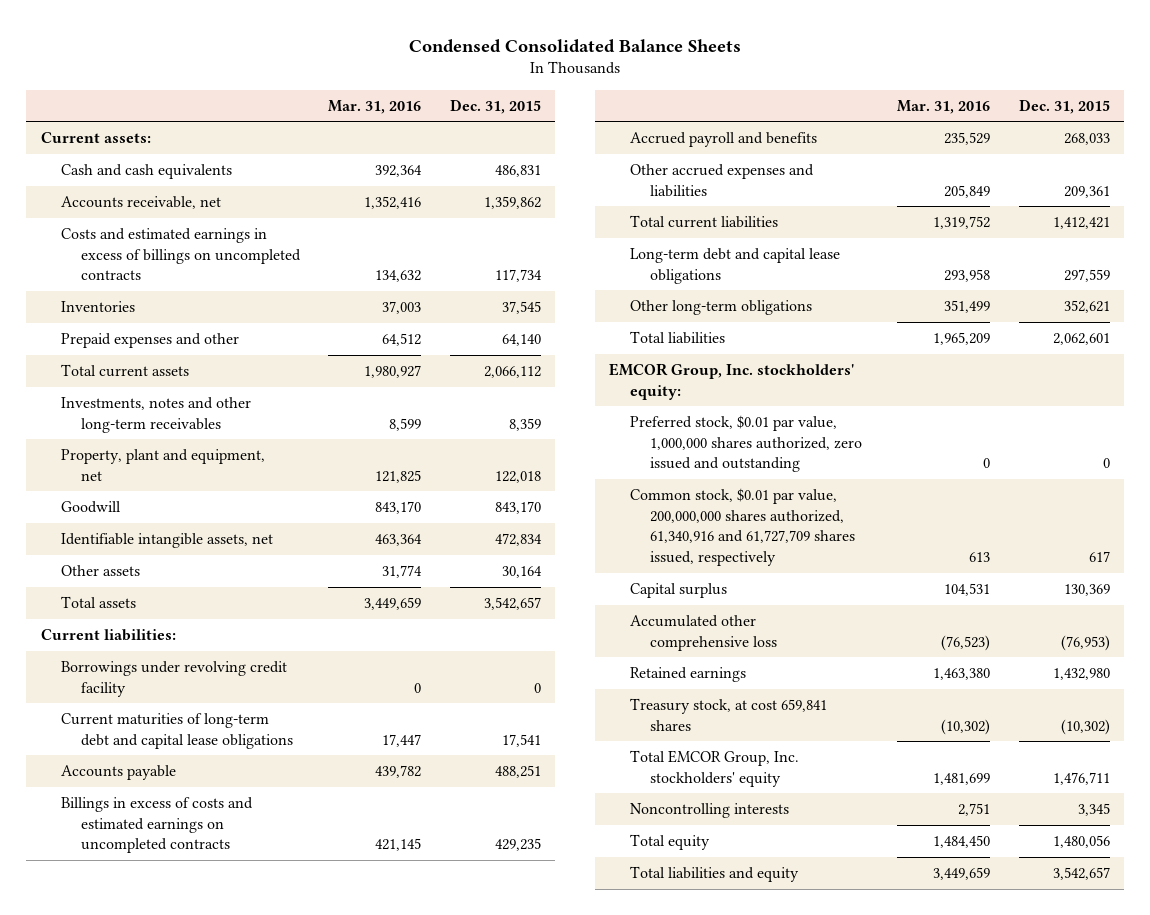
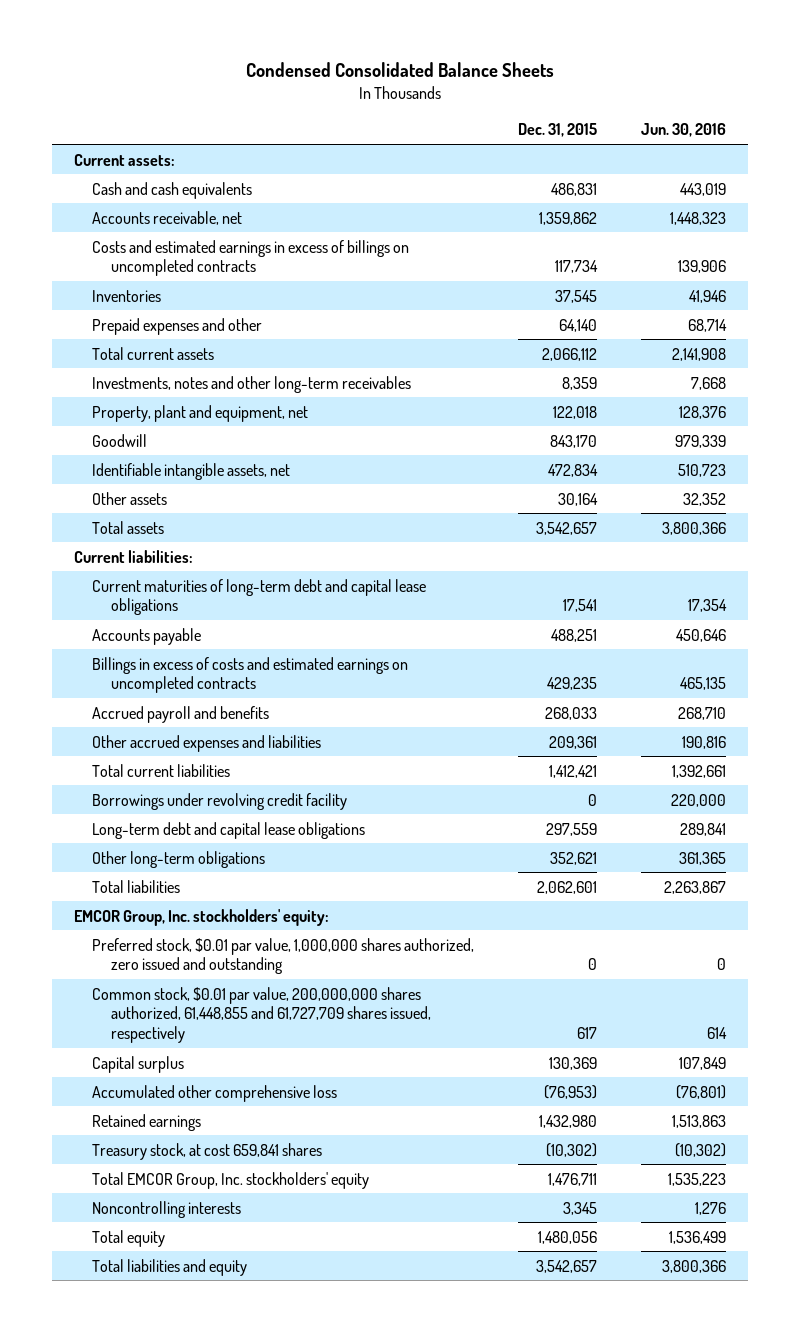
- | Mar. 31, 2016 | Dec. 31, 2015
+ | Dec. 31, 2015 | Jun. 30, 2016
moved down: Borrowings under revolving credit facility | 0 | 220,000
- Common stock, $0.01 par value, 200,000,000 shares authorized, 61,340,916 and 61,727,709 shares issued, respectively | 613 | 617
+ Common stock, $0.01 par value, 200,000,000 shares authorized, 61,448,855 and 61,727,709 shares issued, respectively | 617 | 614

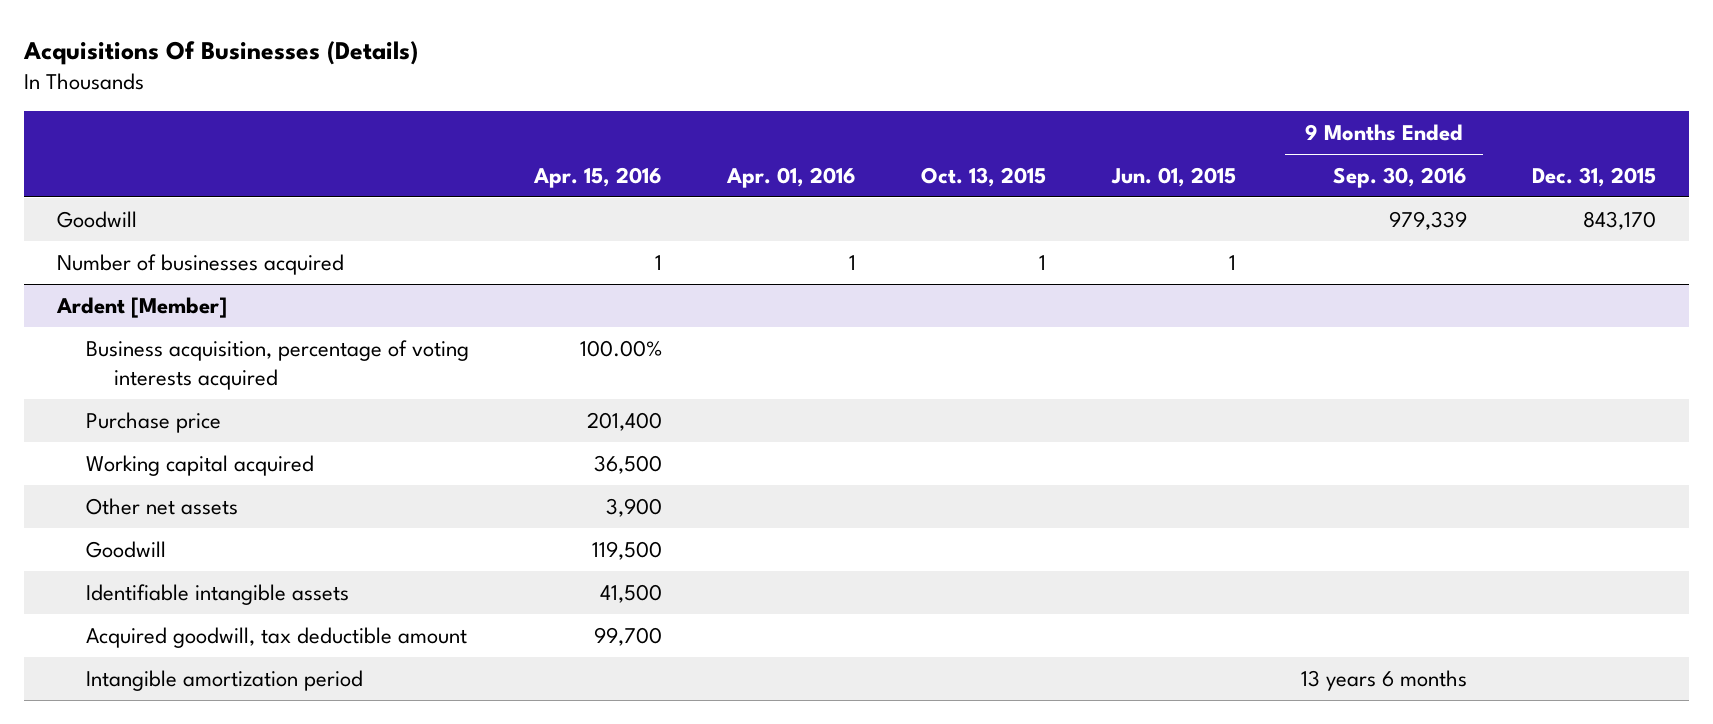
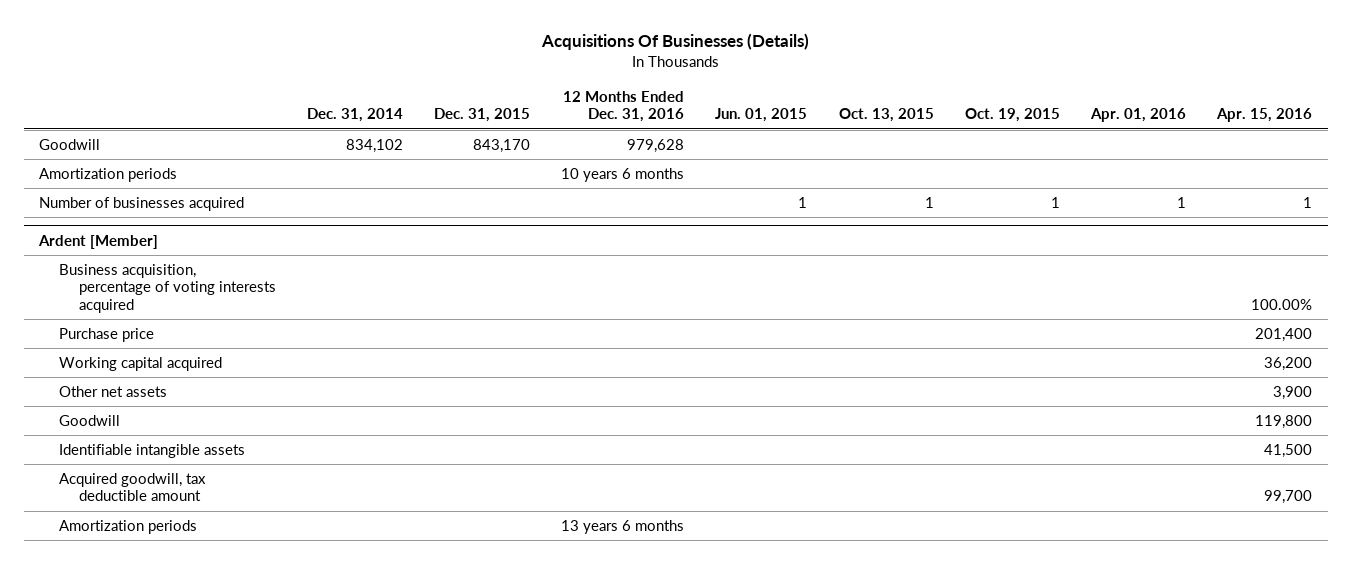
- | Apr. 15, 2016 | Apr. 01, 2016 | Oct. 13, 2015 | Jun. 01, 2015 | 9 Months Ended Sep. 30, 2016 | Dec. 31, 2015
+ | Dec. 31, 2014 | Dec. 31, 2015 | 12 Months Ended Dec. 31, 2016 | Jun. 01, 2015 | Oct. 13, 2015 | Oct. 19, 2015 | Apr. 01, 2016 | Apr. 15, 2016
+ Amortization periods | | | 10 years 6 months | | | | |
@ Ardent [Member]
- Working capital acquired | 36,500 | | | | |
+ Working capital acquired | | | | | | | | 36,200
- Goodwill | 119,500 | | | | |
+ Goodwill | | | | | | | | 119,800
- Intangible amortization period | | | | | 13 years 6 months |
+ Amortization periods | | | 13 years 6 months | | | | |

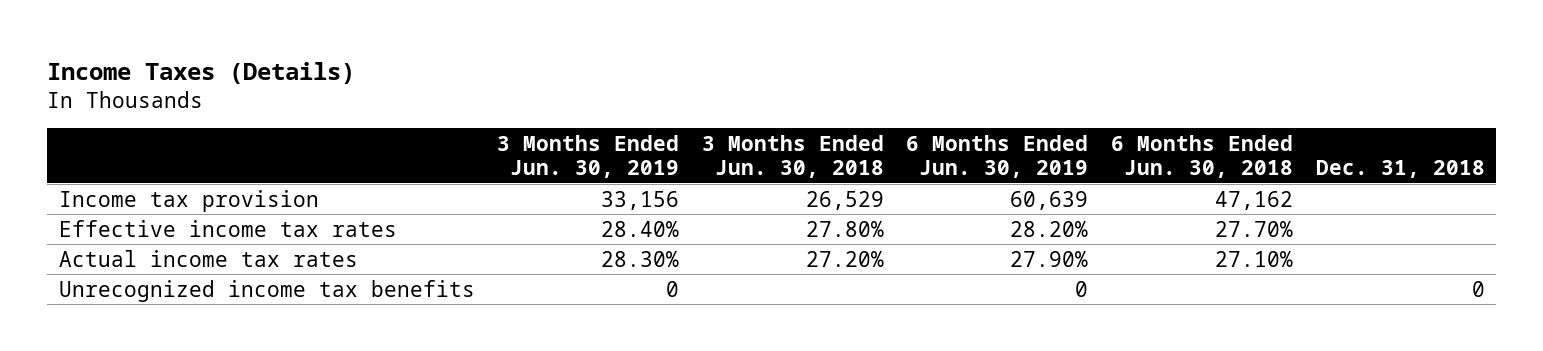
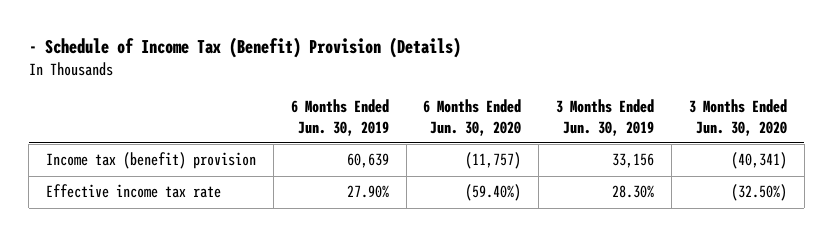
- Income Taxes (Details)
+ - Schedule of Income Tax (Benefit) Provision (Details)
- | 3 Months Ended Jun. 30, 2019 | 3 Months Ended Jun. 30, 2018 | 6 Months Ended Jun. 30, 2019 | 6 Months Ended Jun. 30, 2018 | Dec. 31, 2018
+ | 6 Months Ended Jun. 30, 2019 | 6 Months Ended Jun. 30, 2020 | 3 Months Ended Jun. 30, 2019 | 3 Months Ended Jun. 30, 2020
- Income tax provision | 33,156 | 26,529 | 60,639 | 47,162 |
- Effective income tax rates | 28.40% | 27.80% | 28.20% | 27.70% |
- Actual income tax rates | 28.30% | 27.20% | 27.90% | 27.10% |
- Unrecognized income tax benefits | 0 | | 0 | | 0
+ Income tax (benefit) provision | 60,639 | (11,757) | 33,156 | (40,341)
+ Effective income tax rate | 27.90% | (59.40%) | 28.30% | (32.50%)

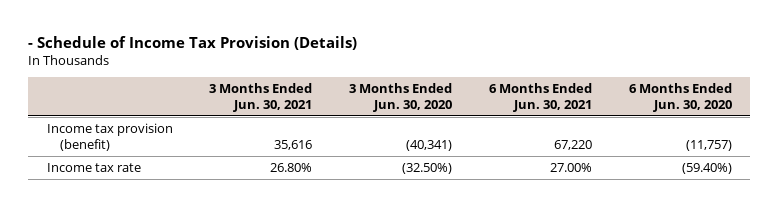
- - Schedule of Income Tax (Benefit) Provision (Details)
+ - Schedule of Income Tax Provision (Details)
- | 6 Months Ended Jun. 30, 2019 | 6 Months Ended Jun. 30, 2020 | 3 Months Ended Jun. 30, 2019 | 3 Months Ended Jun. 30, 2020
+ | 3 Months Ended Jun. 30, 2021 | 3 Months Ended Jun. 30, 2020 | 6 Months Ended Jun. 30, 2021 | 6 Months Ended Jun. 30, 2020
- Income tax (benefit) provision | 60,639 | (11,757) | 33,156 | (40,341)
- Effective income tax rate | 27.90% | (59.40%) | 28.30% | (32.50%)
+ Income tax provision (benefit) | 35,616 | (40,341) | 67,220 | (11,757)
+ Income tax rate | 26.80% | (32.50%) | 27.00% | (59.40%)

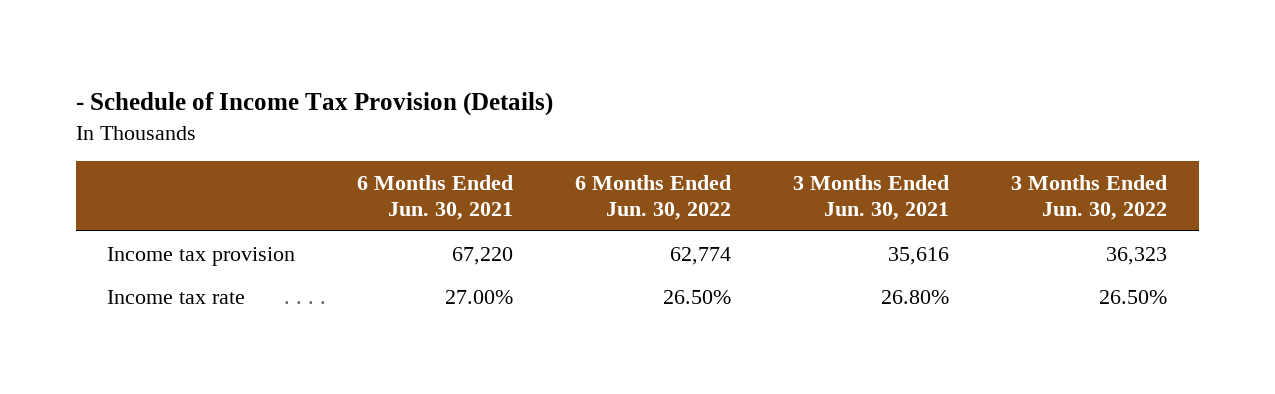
- | 3 Months Ended Jun. 30, 2021 | 3 Months Ended Jun. 30, 2020 | 6 Months Ended Jun. 30, 2021 | 6 Months Ended Jun. 30, 2020
+ | 6 Months Ended Jun. 30, 2021 | 6 Months Ended Jun. 30, 2022 | 3 Months Ended Jun. 30, 2021 | 3 Months Ended Jun. 30, 2022
- Income tax provision (benefit) | 35,616 | (40,341) | 67,220 | (11,757)
+ Income tax provision | 67,220 | 62,774 | 35,616 | 36,323

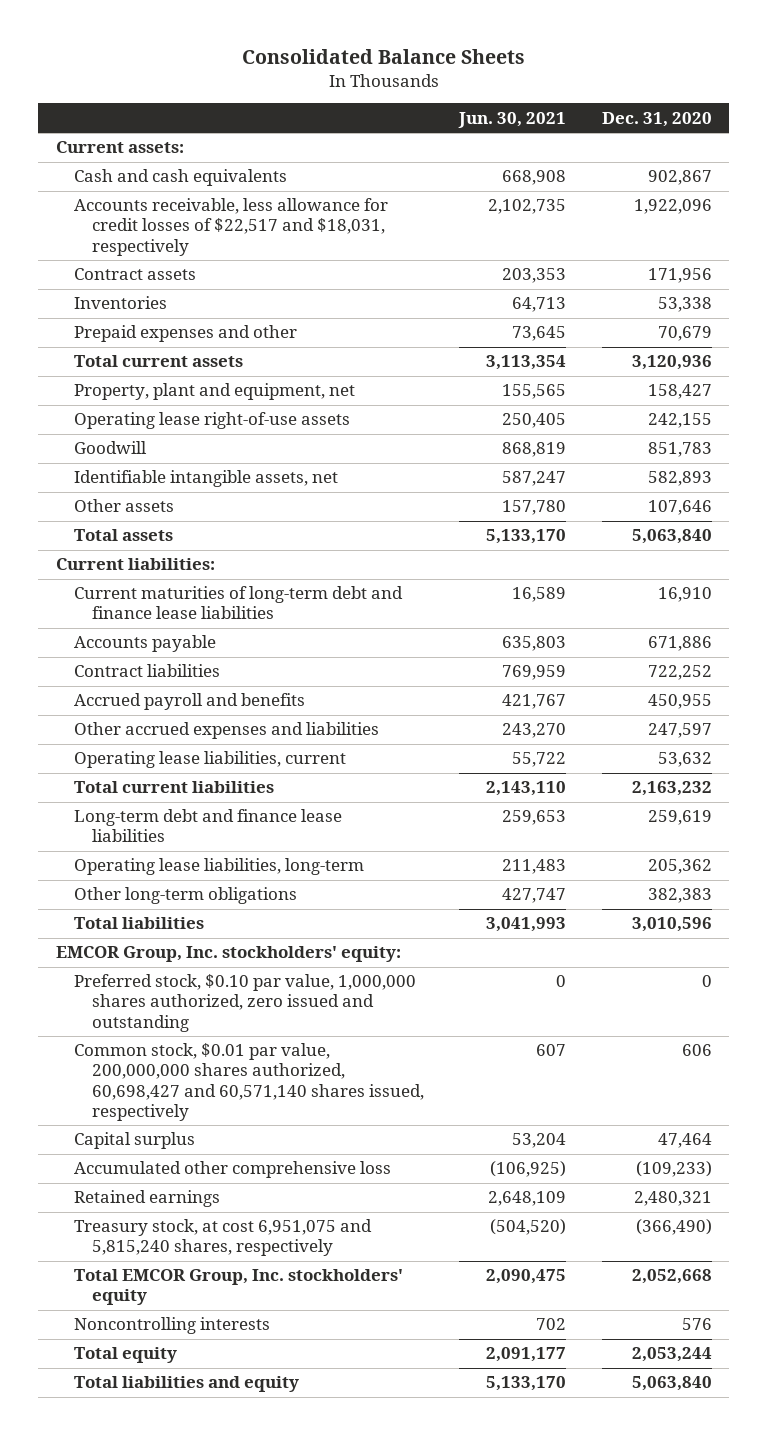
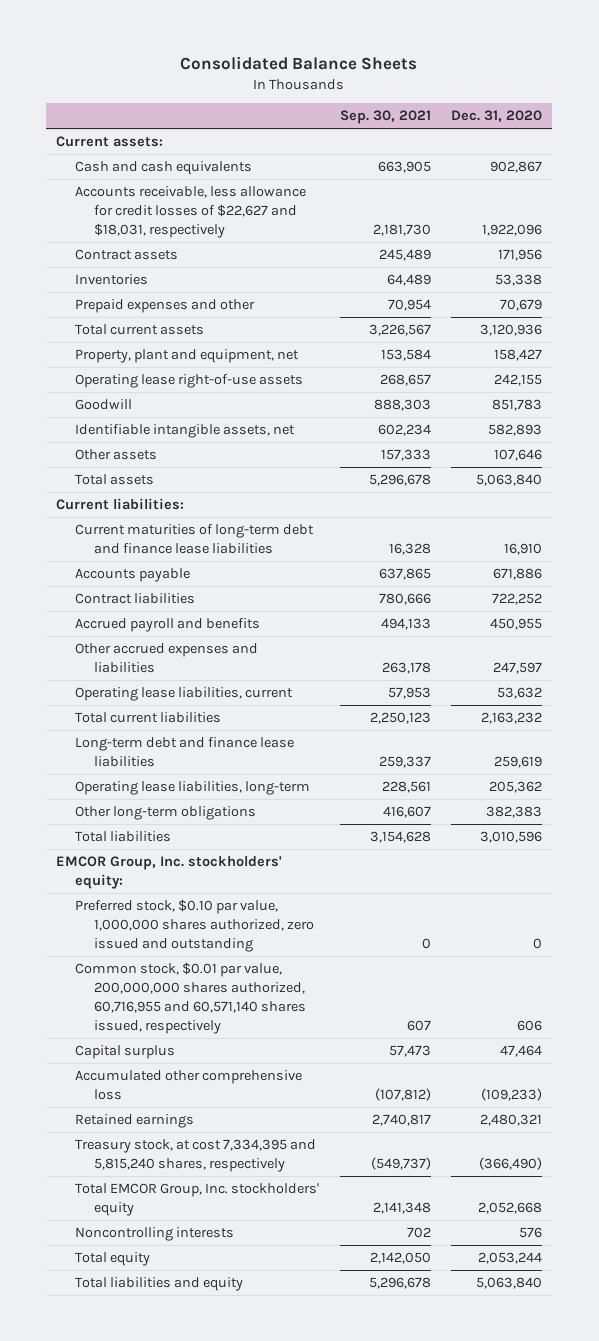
- | Jun. 30, 2021 | Dec. 31, 2020
+ | Sep. 30, 2021 | Dec. 31, 2020
- Accounts receivable, less allowance for credit losses of $22,517 and $18,031, respectively | 2,102,735 | 1,922,096
+ Accounts receivable, less allowance for credit losses of $22,627 and $18,031, respectively | 2,181,730 | 1,922,096
- Common stock, $0.01 par value, 200,000,000 shares authorized, 60,698,427 and 60,571,140 shares issued, respectively | 607 | 606
+ Common stock, $0.01 par value, 200,000,000 shares authorized, 60,716,955 and 60,571,140 shares issued, respectively | 607 | 606
- Treasury stock, at cost 6,951,075 and 5,815,240 shares, respectively | (504,520) | (366,490)
+ Treasury stock, at cost 7,334,395 and 5,815,240 shares, respectively | (549,737) | (366,490)

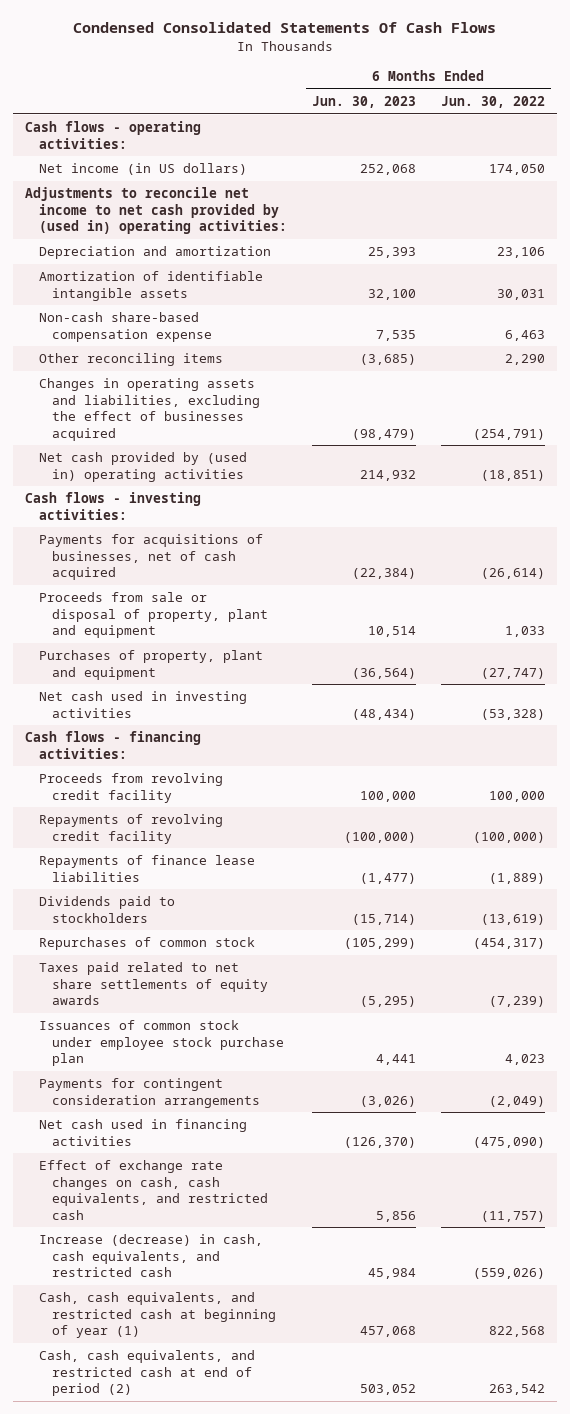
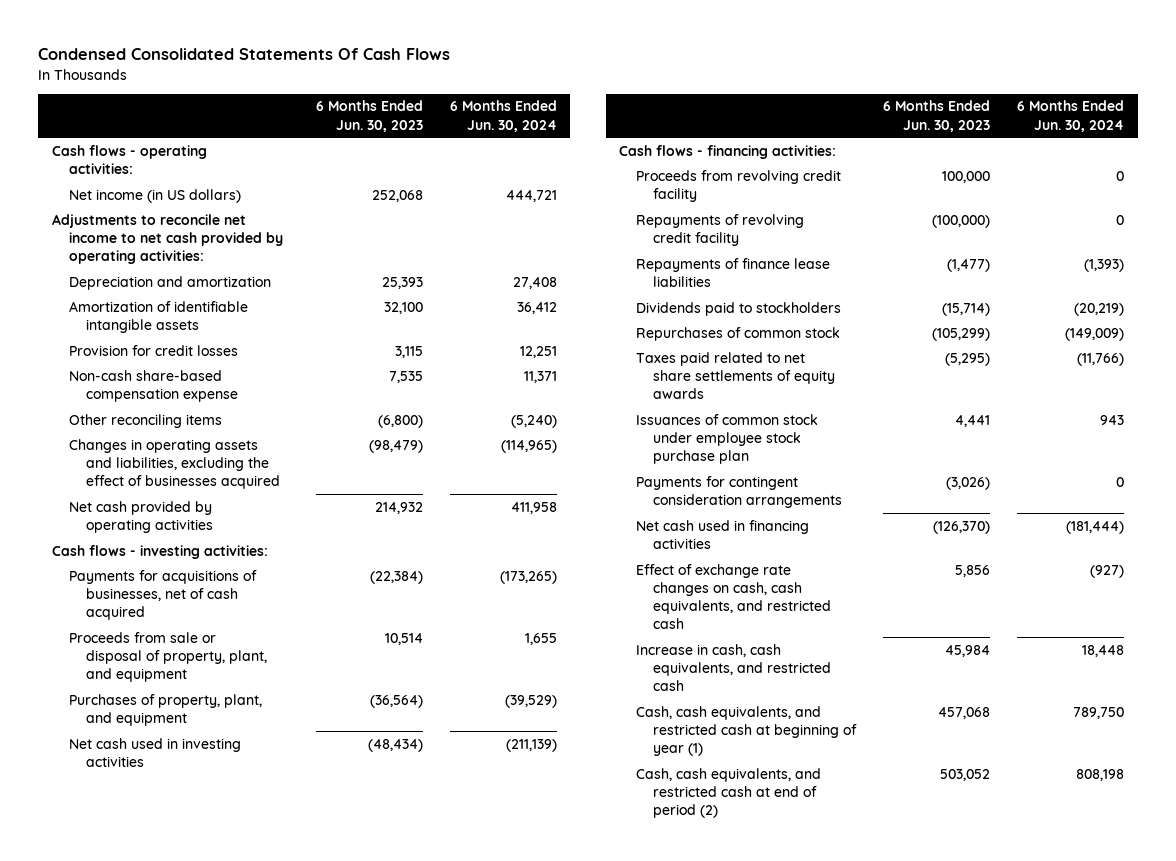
- | 6 Months Ended Jun. 30, 2023 | 6 Months Ended Jun. 30, 2022
+ | 6 Months Ended Jun. 30, 2023 | 6 Months Ended Jun. 30, 2024
- Adjustments to reconcile net income to net cash provided by (used in) operating activities:
+ Adjustments to reconcile net income to net cash provided by operating activities:
+ Provision for credit losses | 3,115 | 12,251
- Other reconciling items | (3,685) | 2,290
+ Other reconciling items | (6,800) | (5,240)
- Net cash provided by (used in) operating activities | 214,932 | (18,851)
+ Net cash provided by operating activities | 214,932 | 411,958
- Proceeds from sale or disposal of property, plant and equipment | 10,514 | 1,033
- Purchases of property, plant and equipment | (36,564) | (27,747)
+ Proceeds from sale or disposal of property, plant, and equipment | 10,514 | 1,655
+ Purchases of property, plant, and equipment | (36,564) | (39,529)
- Increase (decrease) in cash, cash equivalents, and restricted cash | 45,984 | (559,026)
+ Increase in cash, cash equivalents, and restricted cash | 45,984 | 18,448

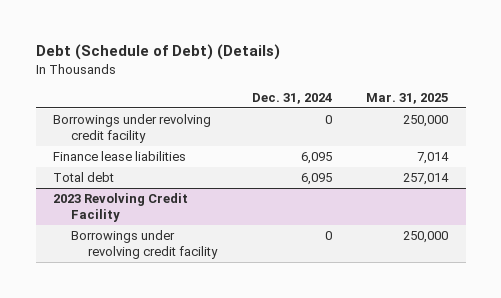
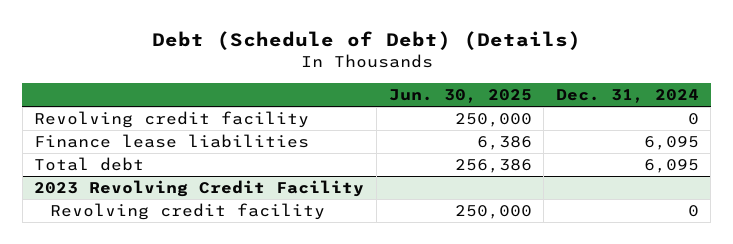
- | Dec. 31, 2024 | Mar. 31, 2025
+ | Jun. 30, 2025 | Dec. 31, 2024
- Borrowings under revolving credit facility | 0 | 250,000
+ Revolving credit facility | 250,000 | 0
@ 2023 Revolving Credit Facility
- Borrowings under revolving credit facility | 0 | 250,000
+ Revolving credit facility | 250,000 | 0

